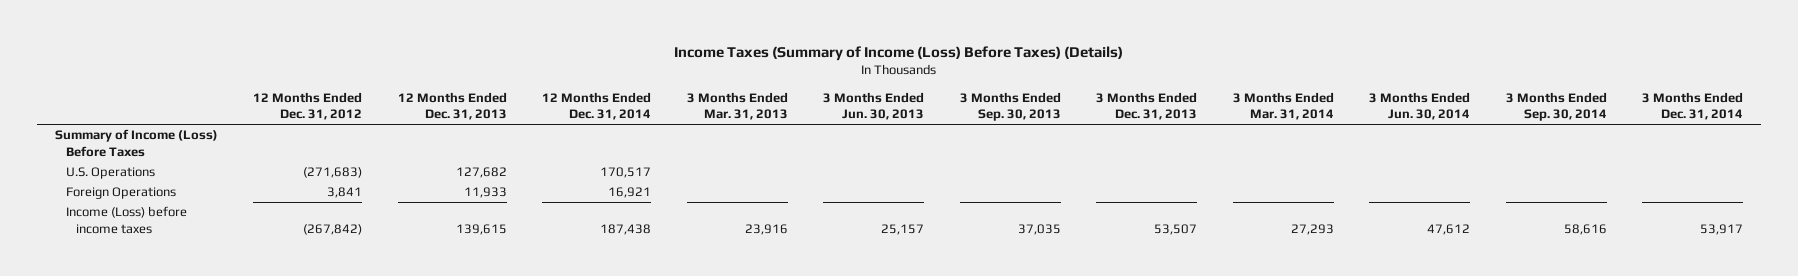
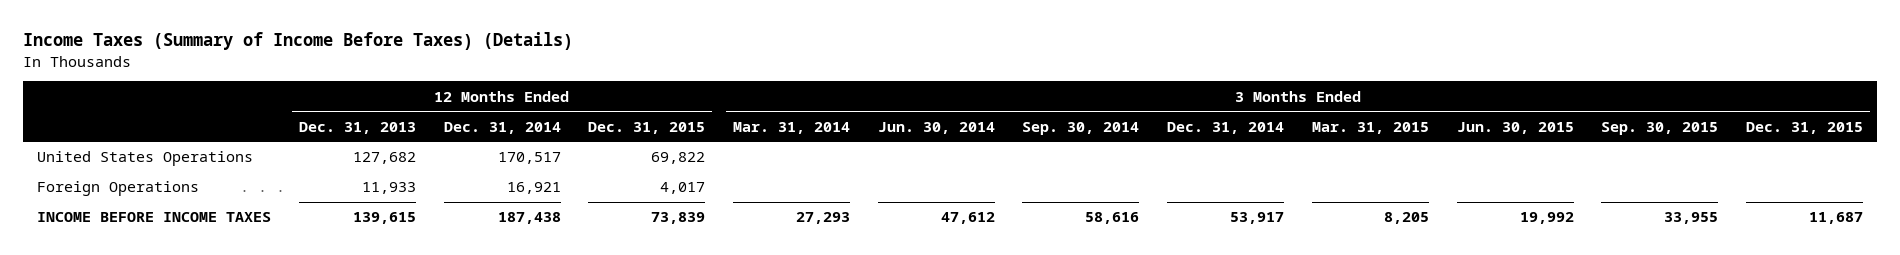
- Income Taxes (Summary of Income (Loss) Before Taxes) (Details)
+ Income Taxes (Summary of Income Before Taxes) (Details)
- | 12 Months Ended Dec. 31, 2012 | 12 Months Ended Dec. 31, 2013 | 12 Months Ended Dec. 31, 2014 | 3 Months Ended Mar. 31, 2013 | 3 Months Ended Jun. 30, 2013 | 3 Months Ended Sep. 30, 2013 | 3 Months Ended Dec. 31, 2013 | 3 Months Ended Mar. 31, 2014 | 3 Months Ended Jun. 30, 2014 | 3 Months Ended Sep. 30, 2014 | 3 Months Ended Dec. 31, 2014
+ | 12 Months Ended Dec. 31, 2013 | 12 Months Ended Dec. 31, 2014 | 12 Months Ended Dec. 31, 2015 | 3 Months Ended Mar. 31, 2014 | 3 Months Ended Jun. 30, 2014 | 3 Months Ended Sep. 30, 2014 | 3 Months Ended Dec. 31, 2014 | 3 Months Ended Mar. 31, 2015 | 3 Months Ended Jun. 30, 2015 | 3 Months Ended Sep. 30, 2015 | 3 Months Ended Dec. 31, 2015
- Summary of Income (Loss) Before Taxes
- U.S. Operations | (271,683) | 127,682 | 170,517 | | | | | | | |
+ United States Operations | 127,682 | 170,517 | 69,822 | | | | | | | |
- Income (Loss) before income taxes | (267,842) | 139,615 | 187,438 | 23,916 | 25,157 | 37,035 | 53,507 | 27,293 | 47,612 | 58,616 | 53,917
+ INCOME BEFORE INCOME TAXES | 139,615 | 187,438 | 73,839 | 27,293 | 47,612 | 58,616 | 53,917 | 8,205 | 19,992 | 33,955 | 11,687

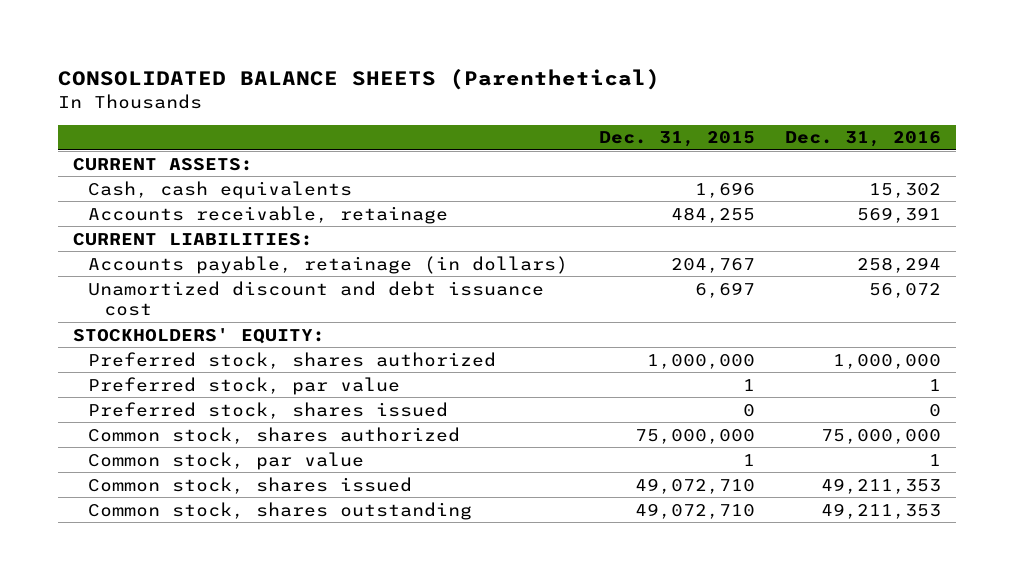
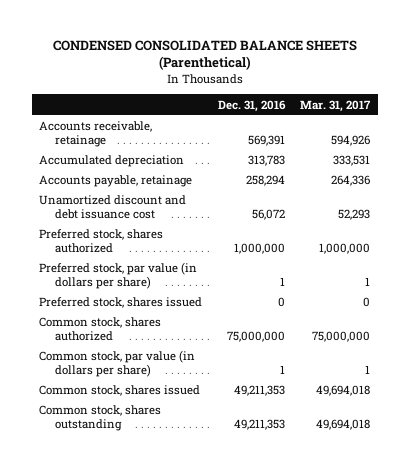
- CONSOLIDATED BALANCE SHEETS (Parenthetical)
+ CONDENSED CONSOLIDATED BALANCE SHEETS (Parenthetical)
- | Dec. 31, 2015 | Dec. 31, 2016
+ | Dec. 31, 2016 | Mar. 31, 2017
- CURRENT ASSETS:
- Cash, cash equivalents | 1,696 | 15,302
- CURRENT LIABILITIES:
- Accounts payable, retainage (in dollars) | 204,767 | 258,294
+ Accumulated depreciation | 313,783 | 333,531
+ Accounts payable, retainage | 258,294 | 264,336
- STOCKHOLDERS' EQUITY:
- Preferred stock, par value | 1 | 1
+ Preferred stock, par value (in dollars per share) | 1 | 1
- Common stock, par value | 1 | 1
+ Common stock, par value (in dollars per share) | 1 | 1

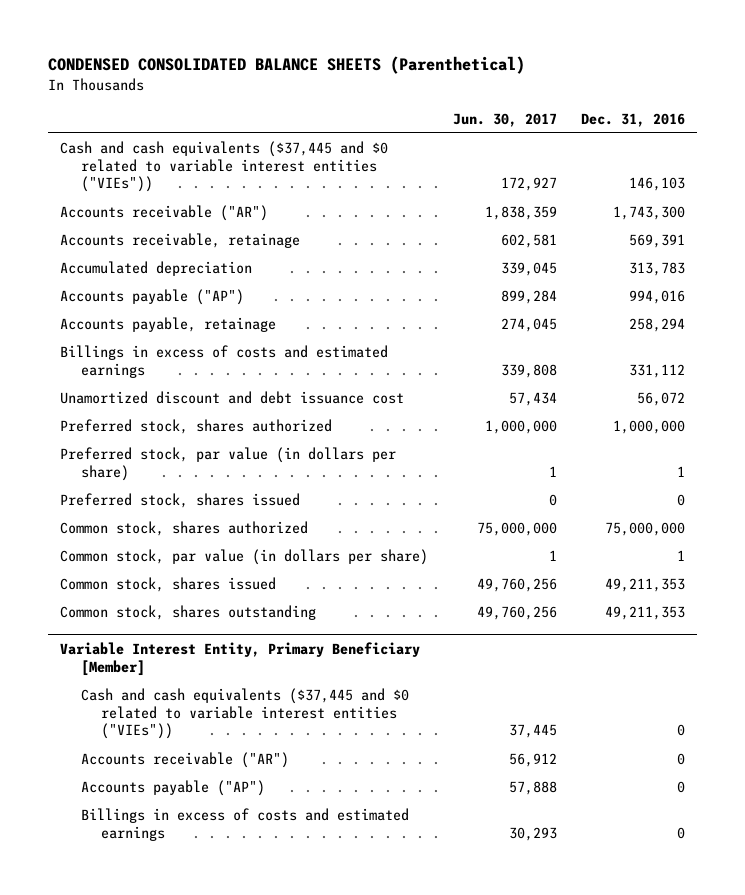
- | Dec. 31, 2016 | Mar. 31, 2017
+ | Jun. 30, 2017 | Dec. 31, 2016
+ Cash and cash equivalents ($37,445 and $0 related to variable interest entities ("VIEs")) | 172,927 | 146,103
+ Accounts receivable ("AR") | 1,838,359 | 1,743,300
+ Accounts payable ("AP") | 899,284 | 994,016
+ Billings in excess of costs and estimated earnings | 339,808 | 331,112
+ Variable Interest Entity, Primary Beneficiary [Member]
+ Cash and cash equivalents ($37,445 and $0 related to variable interest entities ("VIEs")) | 37,445 | 0
+ Accounts receivable ("AR") | 56,912 | 0
+ Accounts payable ("AP") | 57,888 | 0
+ Billings in excess of costs and estimated earnings | 30,293 | 0

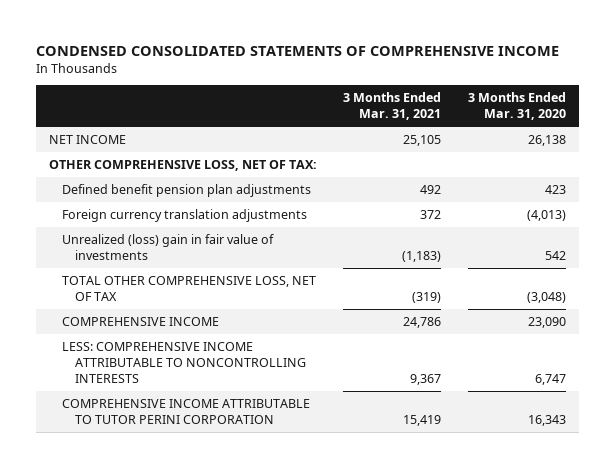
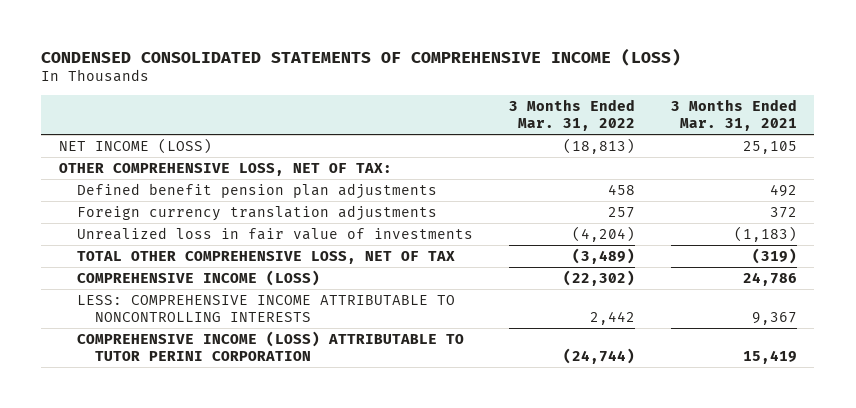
- CONDENSED CONSOLIDATED STATEMENTS OF COMPREHENSIVE INCOME
+ CONDENSED CONSOLIDATED STATEMENTS OF COMPREHENSIVE INCOME (LOSS)
- | 3 Months Ended Mar. 31, 2021 | 3 Months Ended Mar. 31, 2020
+ | 3 Months Ended Mar. 31, 2022 | 3 Months Ended Mar. 31, 2021
- NET INCOME | 25,105 | 26,138
+ NET INCOME (LOSS) | (18,813) | 25,105
- Unrealized (loss) gain in fair value of investments | (1,183) | 542
+ Unrealized loss in fair value of investments | (4,204) | (1,183)
- COMPREHENSIVE INCOME | 24,786 | 23,090
+ COMPREHENSIVE INCOME (LOSS) | (22,302) | 24,786
- COMPREHENSIVE INCOME ATTRIBUTABLE TO TUTOR PERINI CORPORATION | 15,419 | 16,343
+ COMPREHENSIVE INCOME (LOSS) ATTRIBUTABLE TO TUTOR PERINI CORPORATION | (24,744) | 15,419

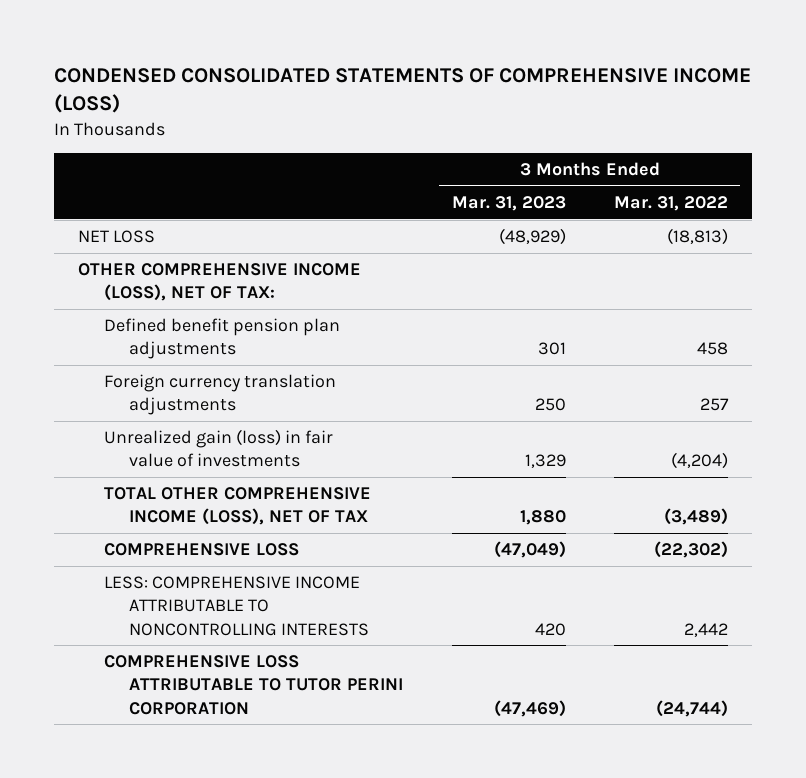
- | 3 Months Ended Mar. 31, 2022 | 3 Months Ended Mar. 31, 2021
+ | 3 Months Ended Mar. 31, 2023 | 3 Months Ended Mar. 31, 2022
- NET INCOME (LOSS) | (18,813) | 25,105
- OTHER COMPREHENSIVE LOSS, NET OF TAX:
+ NET LOSS | (48,929) | (18,813)
+ OTHER COMPREHENSIVE INCOME (LOSS), NET OF TAX:
- Unrealized loss in fair value of investments | (4,204) | (1,183)
- TOTAL OTHER COMPREHENSIVE LOSS, NET OF TAX | (3,489) | (319)
- COMPREHENSIVE INCOME (LOSS) | (22,302) | 24,786
+ Unrealized gain (loss) in fair value of investments | 1,329 | (4,204)
+ TOTAL OTHER COMPREHENSIVE INCOME (LOSS), NET OF TAX | 1,880 | (3,489)
+ COMPREHENSIVE LOSS | (47,049) | (22,302)
- COMPREHENSIVE INCOME (LOSS) ATTRIBUTABLE TO TUTOR PERINI CORPORATION | (24,744) | 15,419
+ COMPREHENSIVE LOSS ATTRIBUTABLE TO TUTOR PERINI CORPORATION | (47,469) | (24,744)

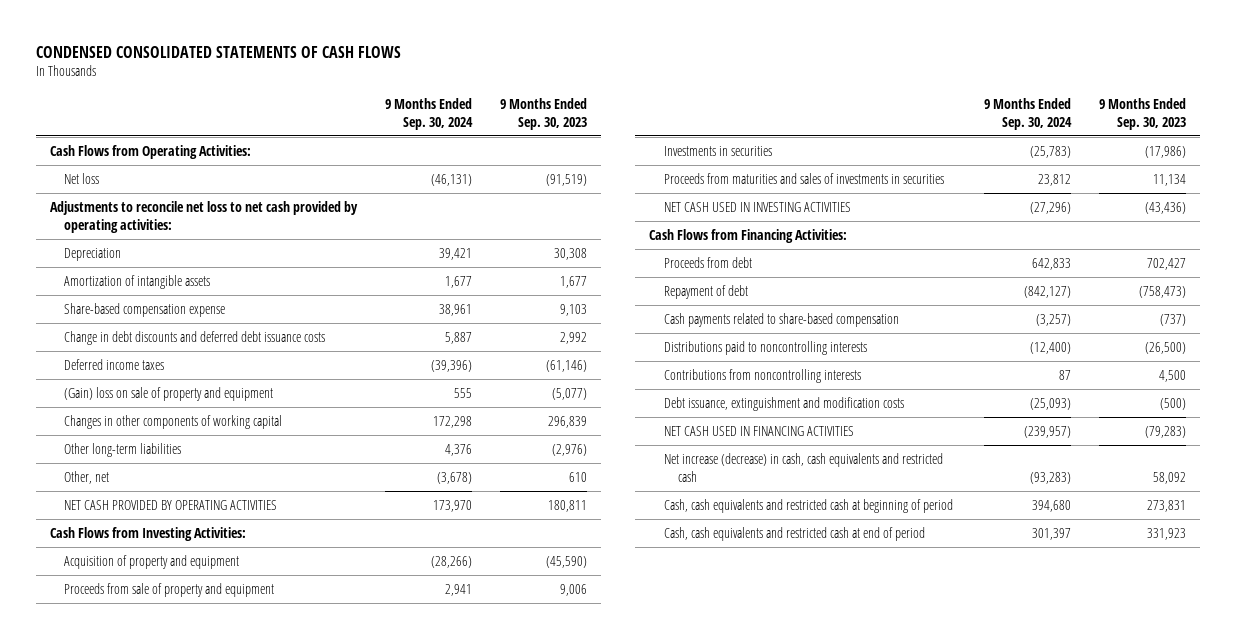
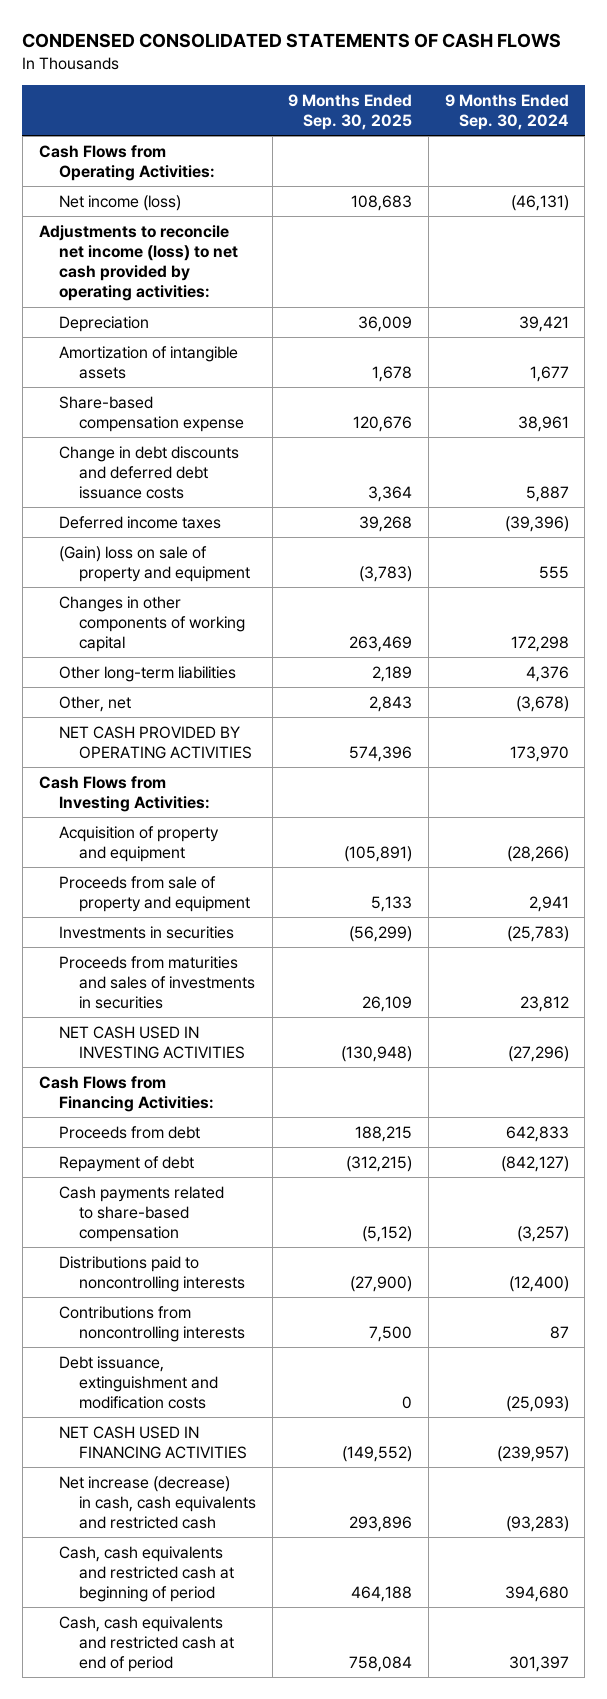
- | 9 Months Ended Sep. 30, 2024 | 9 Months Ended Sep. 30, 2023
+ | 9 Months Ended Sep. 30, 2025 | 9 Months Ended Sep. 30, 2024
- Net loss | (46,131) | (91,519)
- Adjustments to reconcile net loss to net cash provided by operating activities:
+ Net income (loss) | 108,683 | (46,131)
+ Adjustments to reconcile net income (loss) to net cash provided by operating activities:

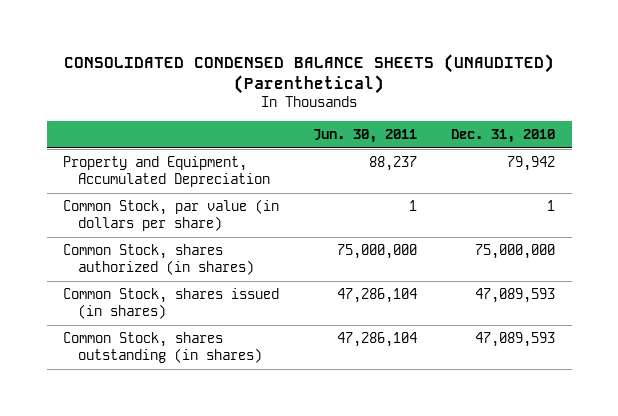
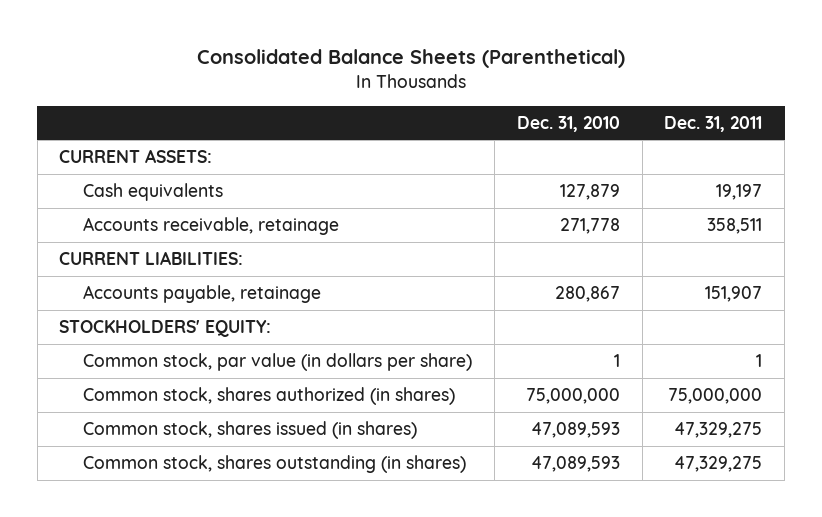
- CONSOLIDATED CONDENSED BALANCE SHEETS (UNAUDITED) (Parenthetical)
+ Consolidated Balance Sheets (Parenthetical)
- | Jun. 30, 2011 | Dec. 31, 2010
+ | Dec. 31, 2010 | Dec. 31, 2011
- Property and Equipment, Accumulated Depreciation | 88,237 | 79,942
- Common Stock, par value (in dollars per share) | 1 | 1
- Common Stock, shares authorized (in shares) | 75,000,000 | 75,000,000
- Common Stock, shares issued (in shares) | 47,286,104 | 47,089,593
- Common Stock, shares outstanding (in shares) | 47,286,104 | 47,089,593
+ CURRENT ASSETS:
+ Cash equivalents | 127,879 | 19,197
+ Accounts receivable, retainage | 271,778 | 358,511
+ CURRENT LIABILITIES:
+ Accounts payable, retainage | 280,867 | 151,907
+ STOCKHOLDERS' EQUITY:
+ Common stock, par value (in dollars per share) | 1 | 1
+ Common stock, shares authorized (in shares) | 75,000,000 | 75,000,000
+ Common stock, shares issued (in shares) | 47,089,593 | 47,329,275
+ Common stock, shares outstanding (in shares) | 47,089,593 | 47,329,275

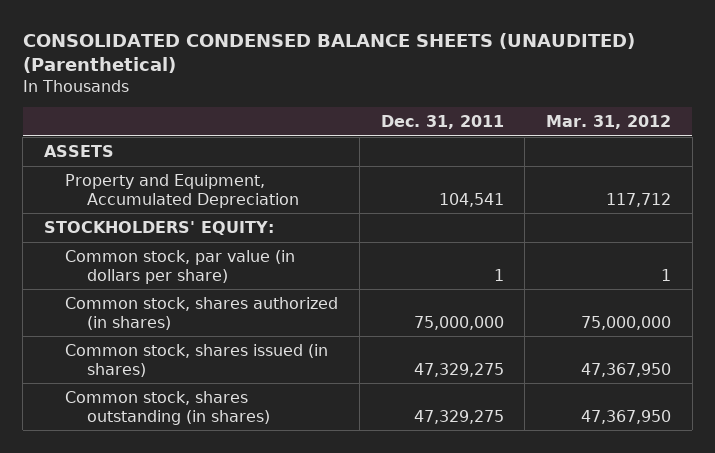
- Consolidated Balance Sheets (Parenthetical)
+ CONSOLIDATED CONDENSED BALANCE SHEETS (UNAUDITED) (Parenthetical)
- | Dec. 31, 2010 | Dec. 31, 2011
+ | Dec. 31, 2011 | Mar. 31, 2012
- CURRENT ASSETS:
- Cash equivalents | 127,879 | 19,197
- Accounts receivable, retainage | 271,778 | 358,511
- CURRENT LIABILITIES:
- Accounts payable, retainage | 280,867 | 151,907
+ ASSETS
+ Property and Equipment, Accumulated Depreciation | 104,541 | 117,712

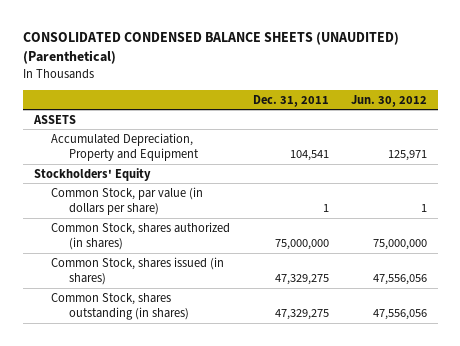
- | Dec. 31, 2011 | Mar. 31, 2012
+ | Dec. 31, 2011 | Jun. 30, 2012
- Property and Equipment, Accumulated Depreciation | 104,541 | 117,712
- STOCKHOLDERS' EQUITY:
- Common stock, par value (in dollars per share) | 1 | 1
- Common stock, shares authorized (in shares) | 75,000,000 | 75,000,000
- Common stock, shares issued (in shares) | 47,329,275 | 47,367,950
- Common stock, shares outstanding (in shares) | 47,329,275 | 47,367,950
+ Accumulated Depreciation, Property and Equipment | 104,541 | 125,971
+ Stockholders' Equity
+ Common Stock, par value (in dollars per share) | 1 | 1
+ Common Stock, shares authorized (in shares) | 75,000,000 | 75,000,000
+ Common Stock, shares issued (in shares) | 47,329,275 | 47,556,056
+ Common Stock, shares outstanding (in shares) | 47,329,275 | 47,556,056

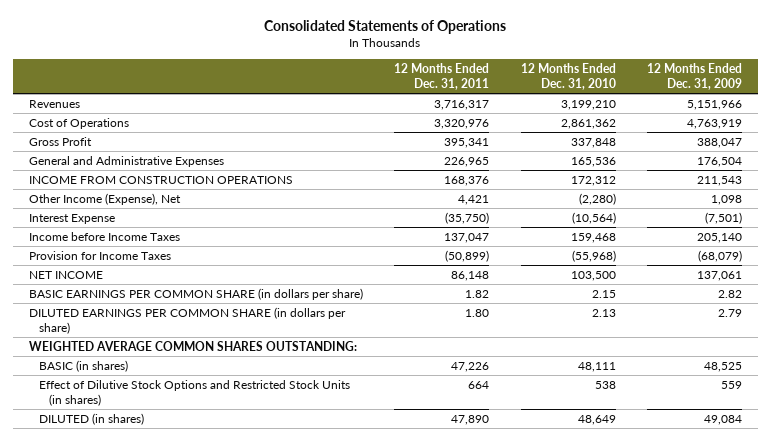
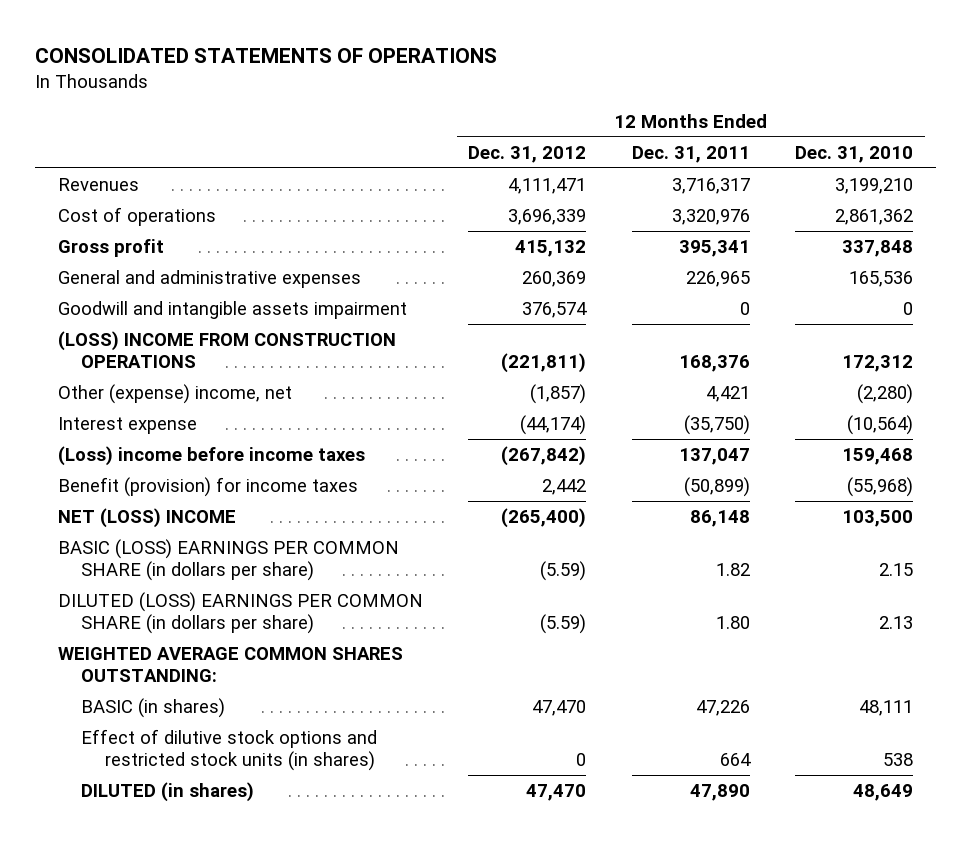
- Consolidated Statements of Operations
+ CONSOLIDATED STATEMENTS OF OPERATIONS
- | 12 Months Ended Dec. 31, 2011 | 12 Months Ended Dec. 31, 2010 | 12 Months Ended Dec. 31, 2009
+ | 12 Months Ended Dec. 31, 2012 | 12 Months Ended Dec. 31, 2011 | 12 Months Ended Dec. 31, 2010
- Cost of Operations | 3,320,976 | 2,861,362 | 4,763,919
- Gross Profit | 395,341 | 337,848 | 388,047
- General and Administrative Expenses | 226,965 | 165,536 | 176,504
- INCOME FROM CONSTRUCTION OPERATIONS | 168,376 | 172,312 | 211,543
- Other Income (Expense), Net | 4,421 | (2,280) | 1,098
- Interest Expense | (35,750) | (10,564) | (7,501)
- Income before Income Taxes | 137,047 | 159,468 | 205,140
- Provision for Income Taxes | (50,899) | (55,968) | (68,079)
- NET INCOME | 86,148 | 103,500 | 137,061
- BASIC EARNINGS PER COMMON SHARE (in dollars per share) | 1.82 | 2.15 | 2.82
- DILUTED EARNINGS PER COMMON SHARE (in dollars per share) | 1.80 | 2.13 | 2.79
+ Cost of operations | 3,696,339 | 3,320,976 | 2,861,362
+ Gross profit | 415,132 | 395,341 | 337,848
+ General and administrative expenses | 260,369 | 226,965 | 165,536
+ Goodwill and intangible assets impairment | 376,574 | 0 | 0
+ (LOSS) INCOME FROM CONSTRUCTION OPERATIONS | (221,811) | 168,376 | 172,312
+ Other (expense) income, net | (1,857) | 4,421 | (2,280)
+ Interest expense | (44,174) | (35,750) | (10,564)
+ (Loss) income before income taxes | (267,842) | 137,047 | 159,468
+ Benefit (provision) for income taxes | 2,442 | (50,899) | (55,968)
+ NET (LOSS) INCOME | (265,400) | 86,148 | 103,500
+ BASIC (LOSS) EARNINGS PER COMMON SHARE (in dollars per share) | (5.59) | 1.82 | 2.15
+ DILUTED (LOSS) EARNINGS PER COMMON SHARE (in dollars per share) | (5.59) | 1.80 | 2.13
- Effect of Dilutive Stock Options and Restricted Stock Units (in shares) | 664 | 538 | 559
+ Effect of dilutive stock options and restricted stock units (in shares) | 0 | 664 | 538

